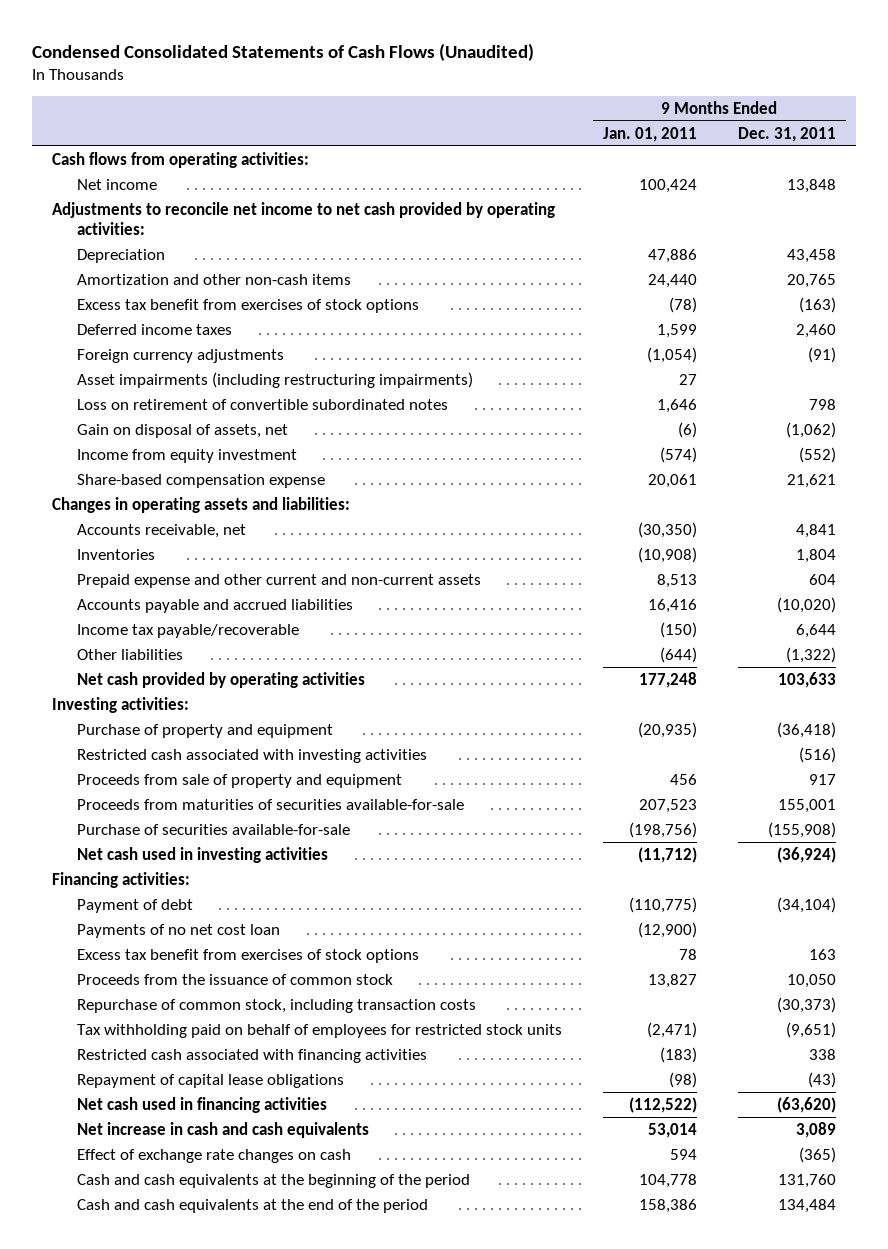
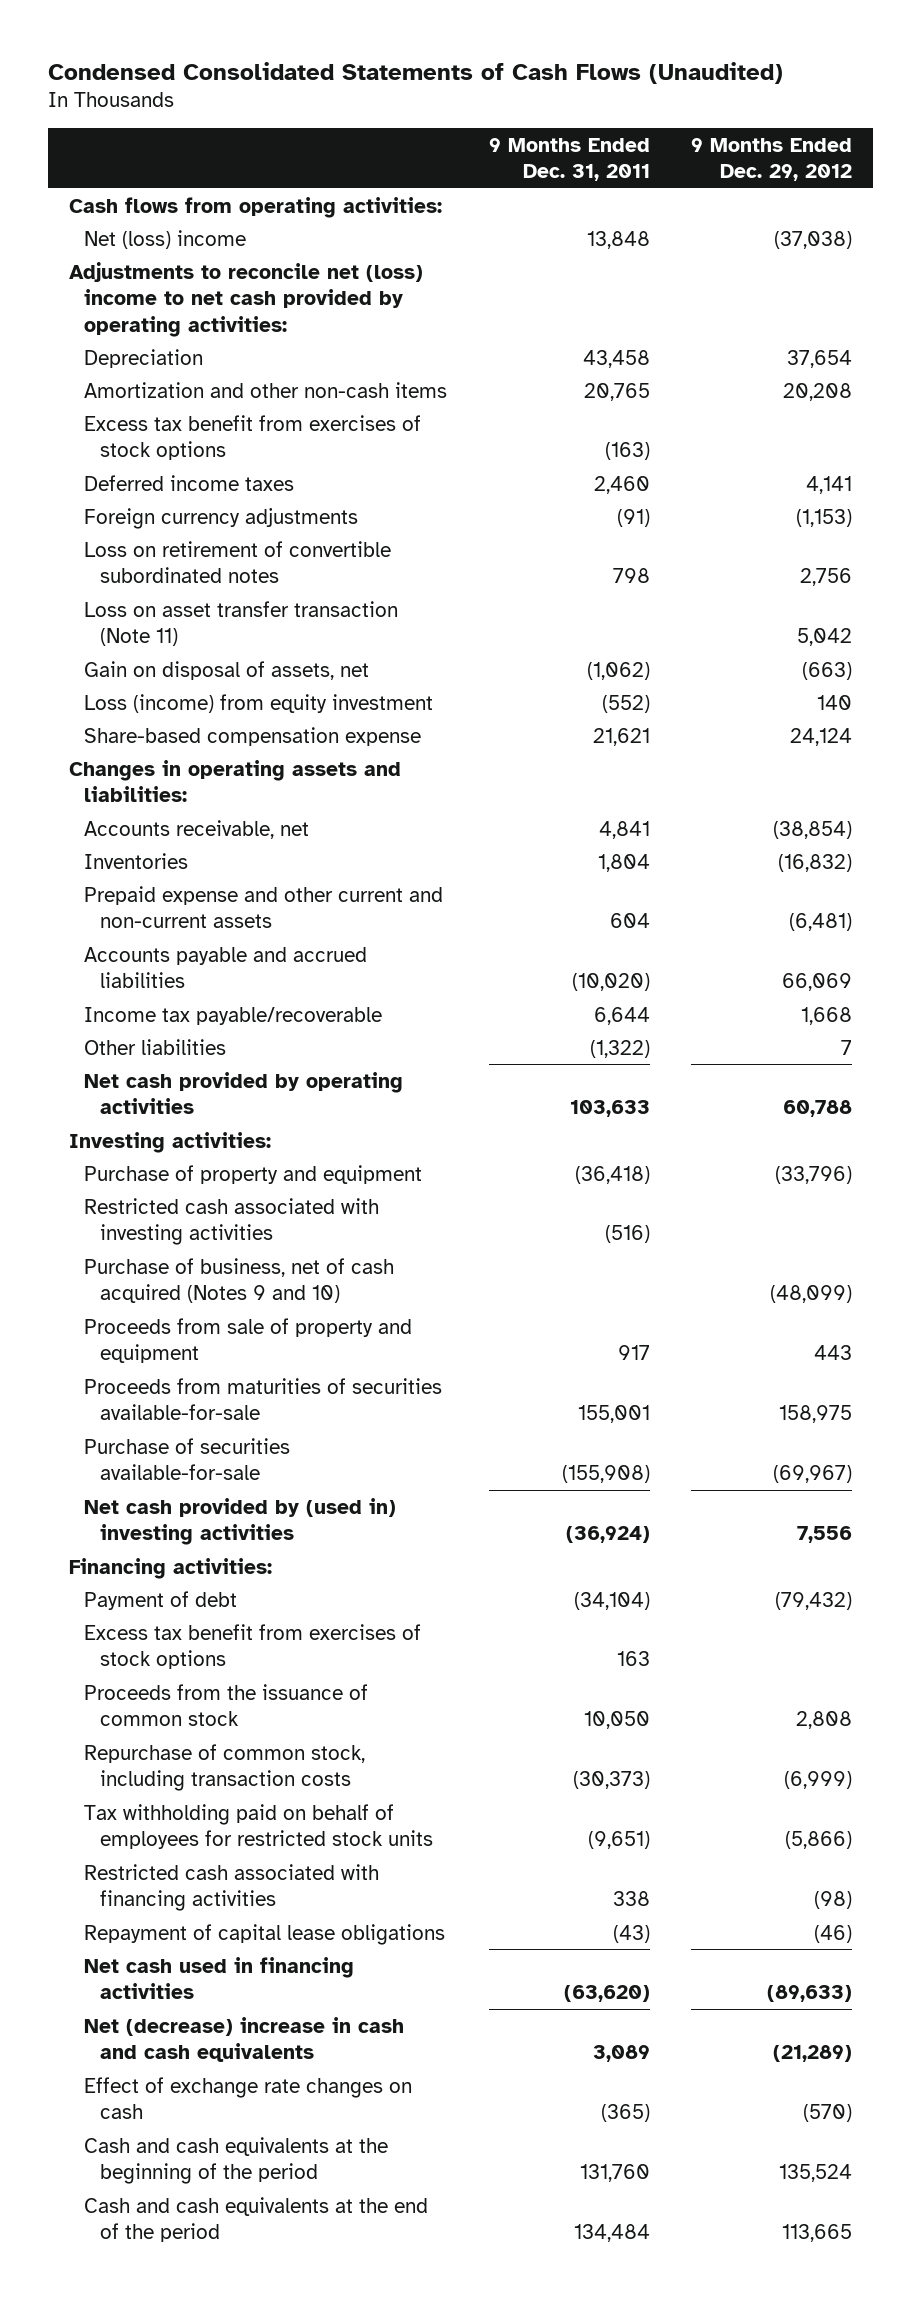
- | 9 Months Ended Jan. 01, 2011 | 9 Months Ended Dec. 31, 2011
+ | 9 Months Ended Dec. 31, 2011 | 9 Months Ended Dec. 29, 2012
- Net income | 100,424 | 13,848
- Adjustments to reconcile net income to net cash provided by operating activities:
+ Net (loss) income | 13,848 | (37,038)
+ Adjustments to reconcile net (loss) income to net cash provided by operating activities:
- Asset impairments (including restructuring impairments) | 27 |
+ Loss on asset transfer transaction (Note 11) | | 5,042
- Income from equity investment | (574) | (552)
+ Loss (income) from equity investment | (552) | 140
+ Purchase of business, net of cash acquired (Notes 9 and 10) | | (48,099)
- Net cash used in investing activities | (11,712) | (36,924)
+ Net cash provided by (used in) investing activities | (36,924) | 7,556
- Payments of no net cost loan | (12,900) |
- Net increase in cash and cash equivalents | 53,014 | 3,089
+ Net (decrease) increase in cash and cash equivalents | 3,089 | (21,289)

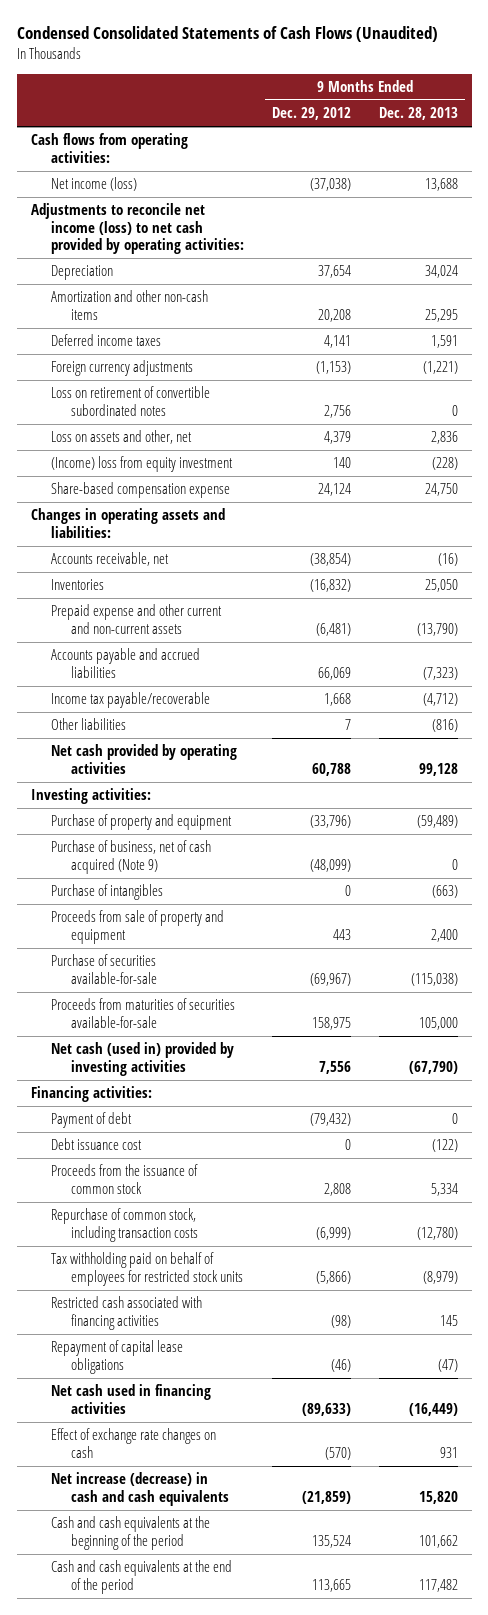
- | 9 Months Ended Dec. 31, 2011 | 9 Months Ended Dec. 29, 2012
+ | 9 Months Ended Dec. 29, 2012 | 9 Months Ended Dec. 28, 2013
- Net (loss) income | 13,848 | (37,038)
- Adjustments to reconcile net (loss) income to net cash provided by operating activities:
+ Net income (loss) | (37,038) | 13,688
+ Adjustments to reconcile net income (loss) to net cash provided by operating activities:
- Excess tax benefit from exercises of stock options | (163) |
- Loss on asset transfer transaction (Note 11) | | 5,042
- Gain on disposal of assets, net | (1,062) | (663)
- Loss (income) from equity investment | (552) | 140
+ Loss on assets and other, net | 4,379 | 2,836
+ (Income) loss from equity investment | 140 | (228)
- Restricted cash associated with investing activities | (516) |
- Purchase of business, net of cash acquired (Notes 9 and 10) | | (48,099)
+ Purchase of business, net of cash acquired (Note 9) | (48,099) | 0
+ Purchase of intangibles | 0 | (663)
- Net cash provided by (used in) investing activities | (36,924) | 7,556
moved down: Proceeds from maturities of securities available-for-sale | 158,975 | 105,000
+ Net cash (used in) provided by investing activities | 7,556 | (67,790)
- Excess tax benefit from exercises of stock options | 163 |
+ Debt issuance cost | 0 | (122)
- Net (decrease) increase in cash and cash equivalents | 3,089 | (21,289)
+ Net increase (decrease) in cash and cash equivalents | (21,859) | 15,820

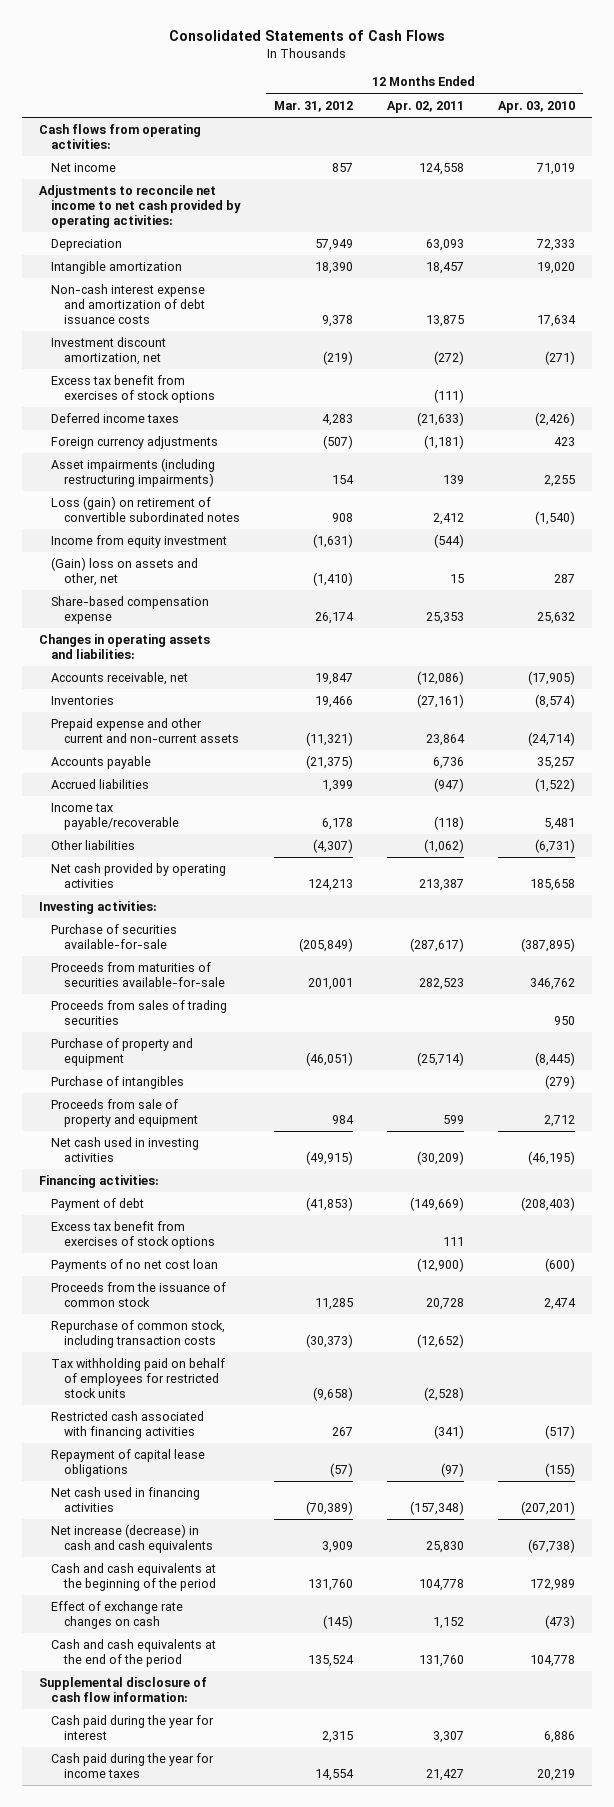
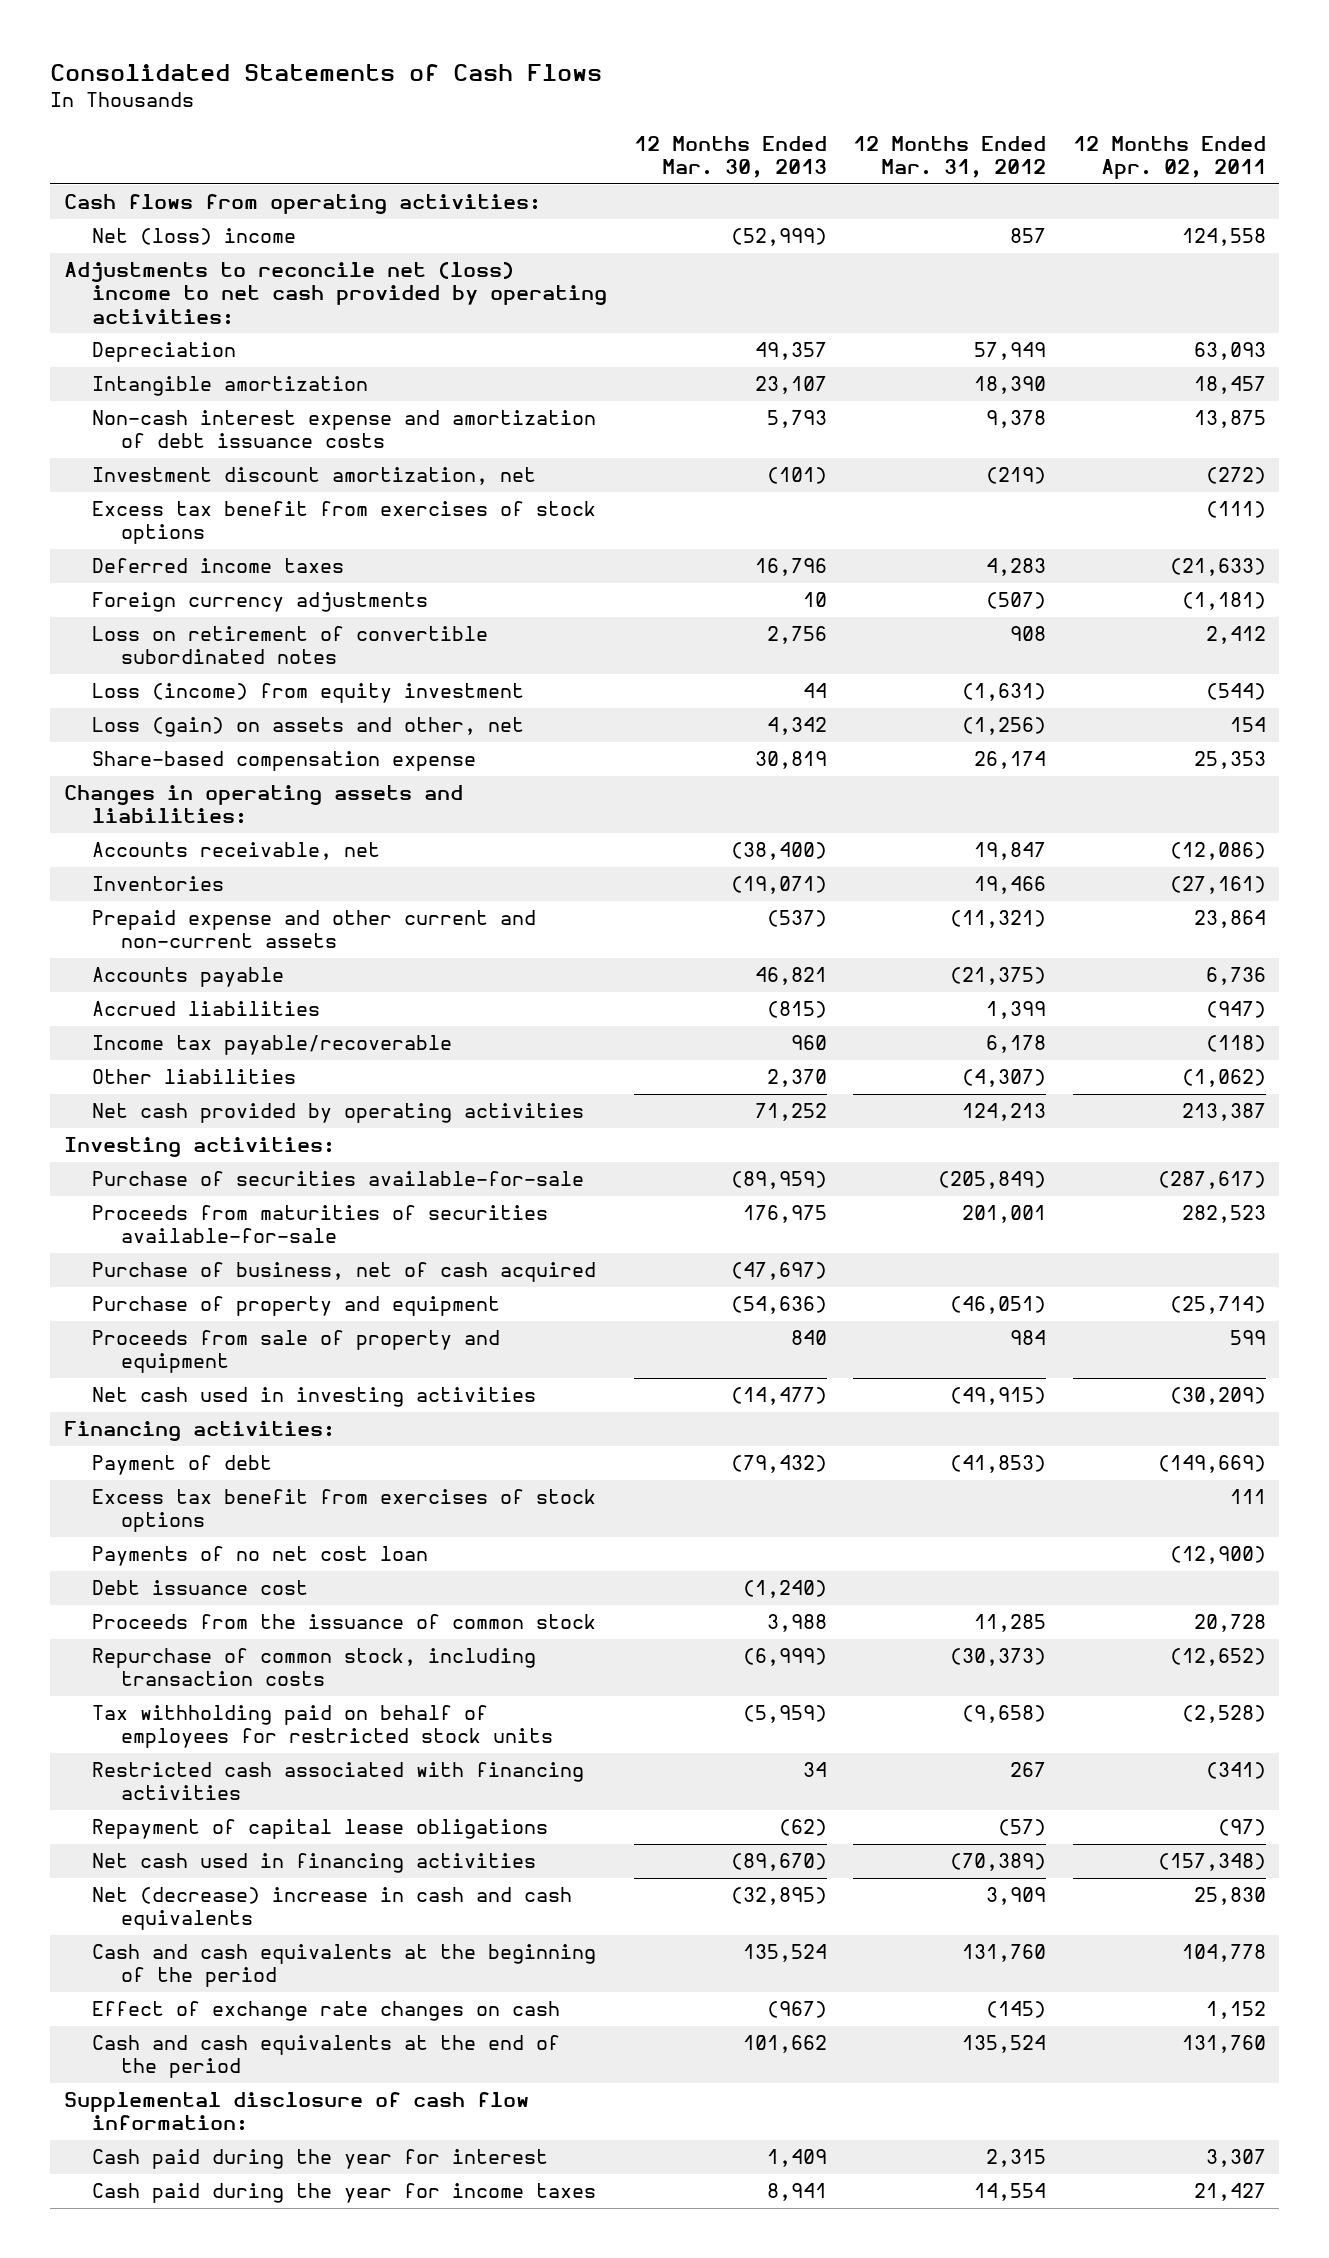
- | 12 Months Ended Mar. 31, 2012 | 12 Months Ended Apr. 02, 2011 | 12 Months Ended Apr. 03, 2010
+ | 12 Months Ended Mar. 30, 2013 | 12 Months Ended Mar. 31, 2012 | 12 Months Ended Apr. 02, 2011
- Net income | 857 | 124,558 | 71,019
- Adjustments to reconcile net income to net cash provided by operating activities:
+ Net (loss) income | (52,999) | 857 | 124,558
+ Adjustments to reconcile net (loss) income to net cash provided by operating activities:
- Asset impairments (including restructuring impairments) | 154 | 139 | 2,255
- Loss (gain) on retirement of convertible subordinated notes | 908 | 2,412 | (1,540)
- Income from equity investment | (1,631) | (544) |
- (Gain) loss on assets and other, net | (1,410) | 15 | 287
+ Loss on retirement of convertible subordinated notes | 2,756 | 908 | 2,412
+ Loss (income) from equity investment | 44 | (1,631) | (544)
+ Loss (gain) on assets and other, net | 4,342 | (1,256) | 154
- Proceeds from sales of trading securities | | | 950
+ Purchase of business, net of cash acquired | (47,697) | |
- Purchase of intangibles | | | (279)
+ Debt issuance cost | (1,240) | |
- Net increase (decrease) in cash and cash equivalents | 3,909 | 25,830 | (67,738)
+ Net (decrease) increase in cash and cash equivalents | (32,895) | 3,909 | 25,830

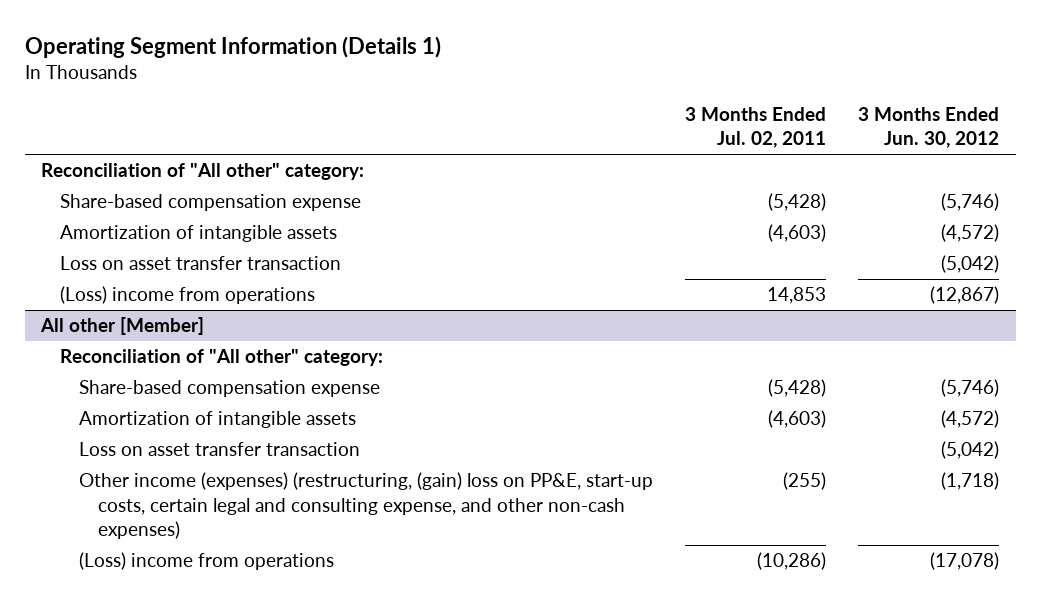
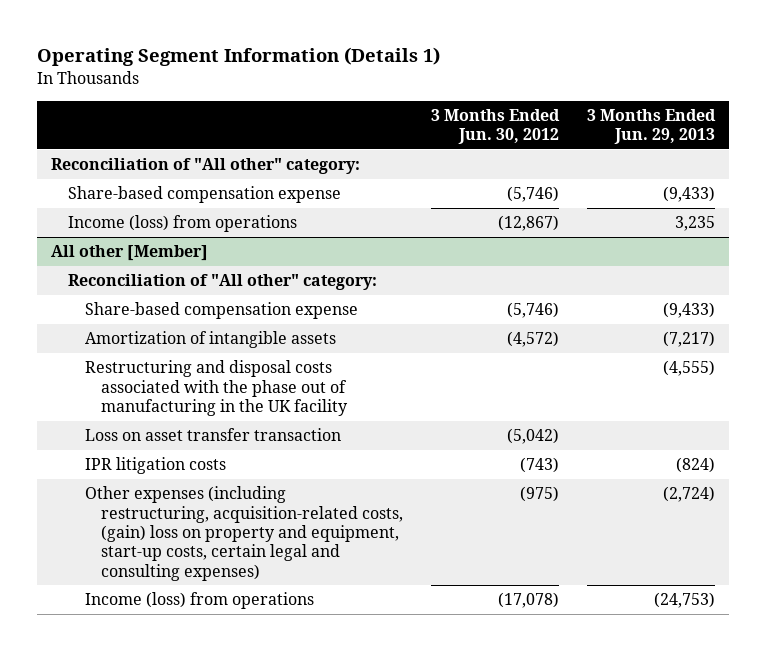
- | 3 Months Ended Jul. 02, 2011 | 3 Months Ended Jun. 30, 2012
+ | 3 Months Ended Jun. 30, 2012 | 3 Months Ended Jun. 29, 2013
- Amortization of intangible assets | (4,603) | (4,572)
- Loss on asset transfer transaction | | (5,042)
- (Loss) income from operations | 14,853 | (12,867)
+ Income (loss) from operations | (12,867) | 3,235
@ All other [Member]
+ Restructuring and disposal costs associated with the phase out of manufacturing in the UK facility | | (4,555)
- Other income (expenses) (restructuring, (gain) loss on PP&E, start-up costs, certain legal and consulting expense, and other non-cash expenses) | (255) | (1,718)
- (Loss) income from operations | (10,286) | (17,078)
+ IPR litigation costs | (743) | (824)
+ Other expenses (including restructuring, acquisition-related costs, (gain) loss on property and equipment, start-up costs, certain legal and consulting expenses) | (975) | (2,724)
+ Income (loss) from operations | (17,078) | (24,753)

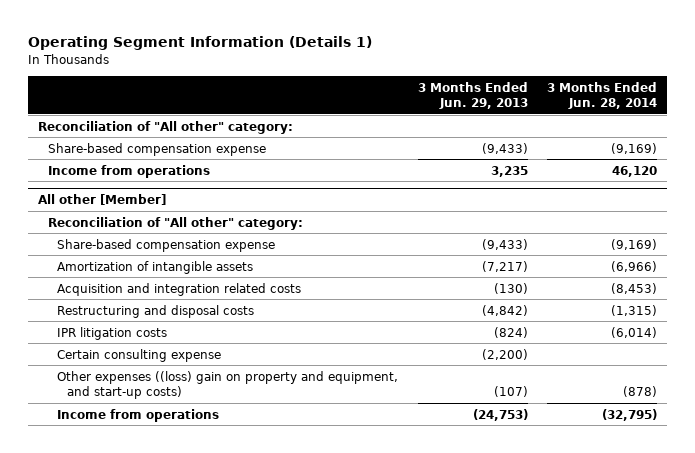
- | 3 Months Ended Jun. 30, 2012 | 3 Months Ended Jun. 29, 2013
+ | 3 Months Ended Jun. 29, 2013 | 3 Months Ended Jun. 28, 2014
- Income (loss) from operations | (12,867) | 3,235
+ Income from operations | 3,235 | 46,120
@ All other [Member]
- Restructuring and disposal costs associated with the phase out of manufacturing in the UK facility | | (4,555)
- Loss on asset transfer transaction | (5,042) |
+ Acquisition and integration related costs | (130) | (8,453)
+ Restructuring and disposal costs | (4,842) | (1,315)
- Other expenses (including restructuring, acquisition-related costs, (gain) loss on property and equipment, start-up costs, certain legal and consulting expenses) | (975) | (2,724)
- Income (loss) from operations | (17,078) | (24,753)
+ Certain consulting expense | (2,200) |
+ Other expenses ((loss) gain on property and equipment, and start-up costs) | (107) | (878)
+ Income from operations | (24,753) | (32,795)

